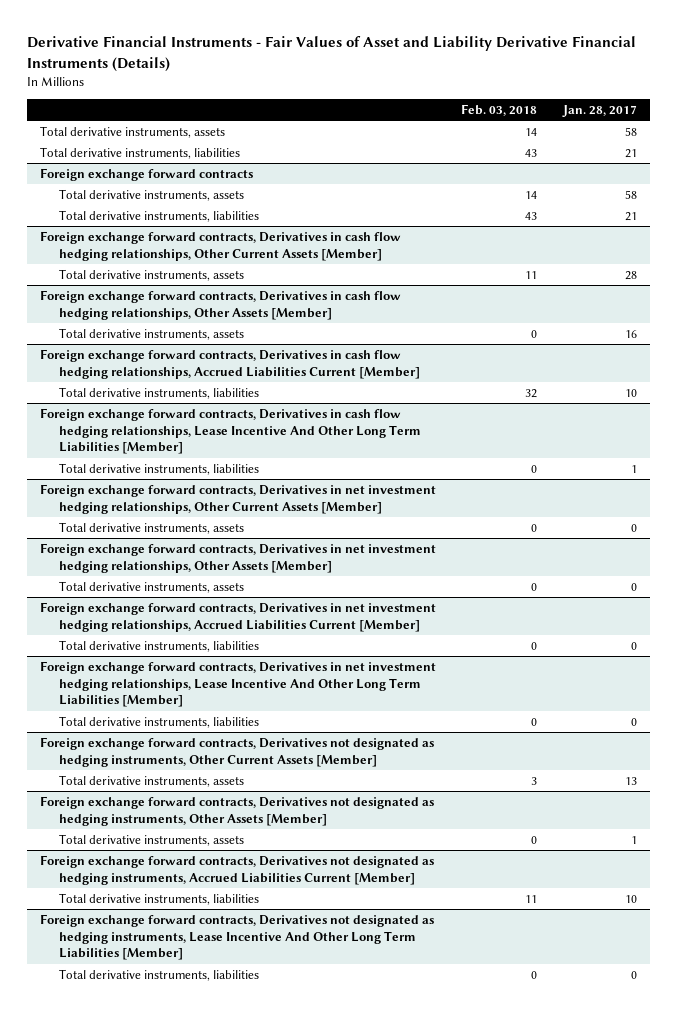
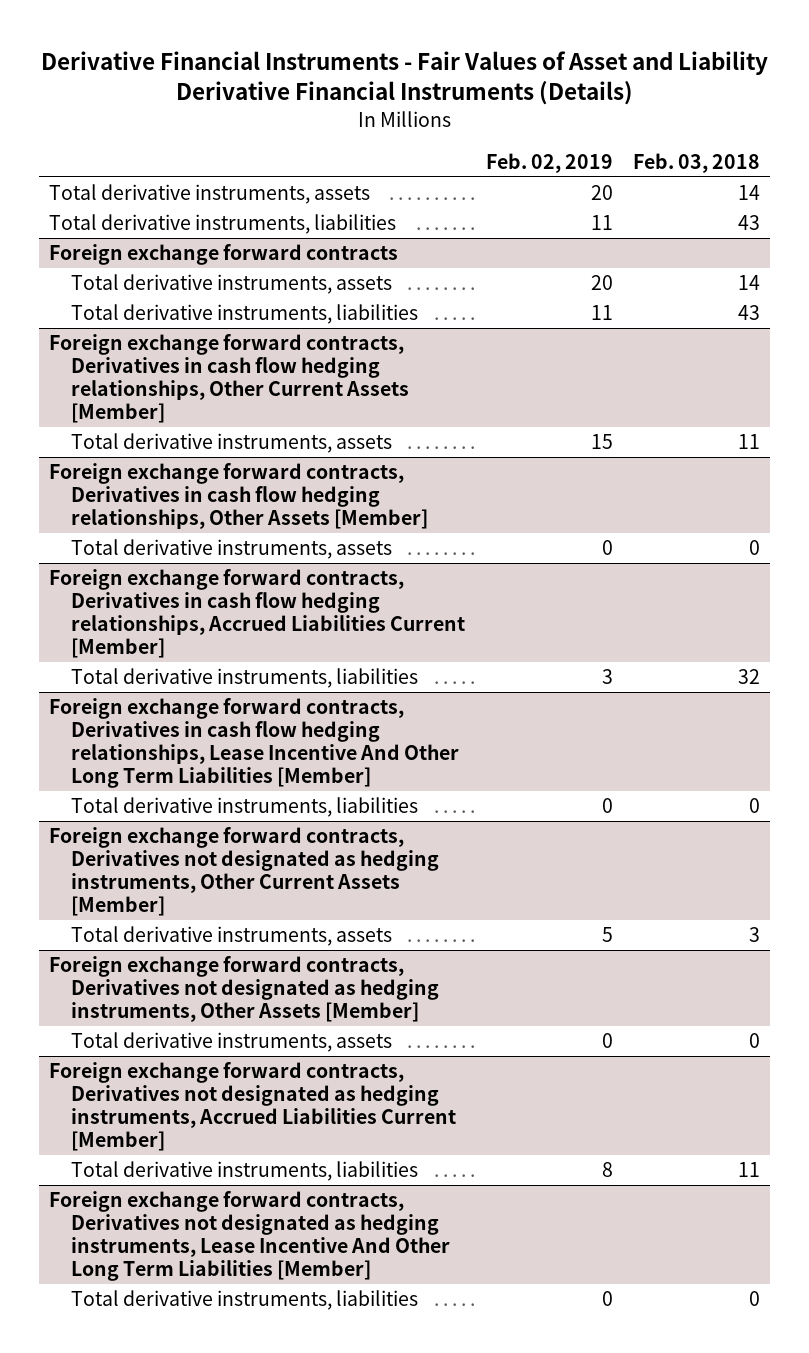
- | Feb. 03, 2018 | Jan. 28, 2017
+ | Feb. 02, 2019 | Feb. 03, 2018
- Foreign exchange forward contracts, Derivatives in net investment hedging relationships, Other Current Assets [Member]
- Total derivative instruments, assets | 0 | 0
- Foreign exchange forward contracts, Derivatives in net investment hedging relationships, Other Assets [Member]
- Total derivative instruments, assets | 0 | 0
- Foreign exchange forward contracts, Derivatives in net investment hedging relationships, Accrued Liabilities Current [Member]
- Total derivative instruments, liabilities | 0 | 0
- Foreign exchange forward contracts, Derivatives in net investment hedging relationships, Lease Incentive And Other Long Term Liabilities [Member]
- Total derivative instruments, liabilities | 0 | 0

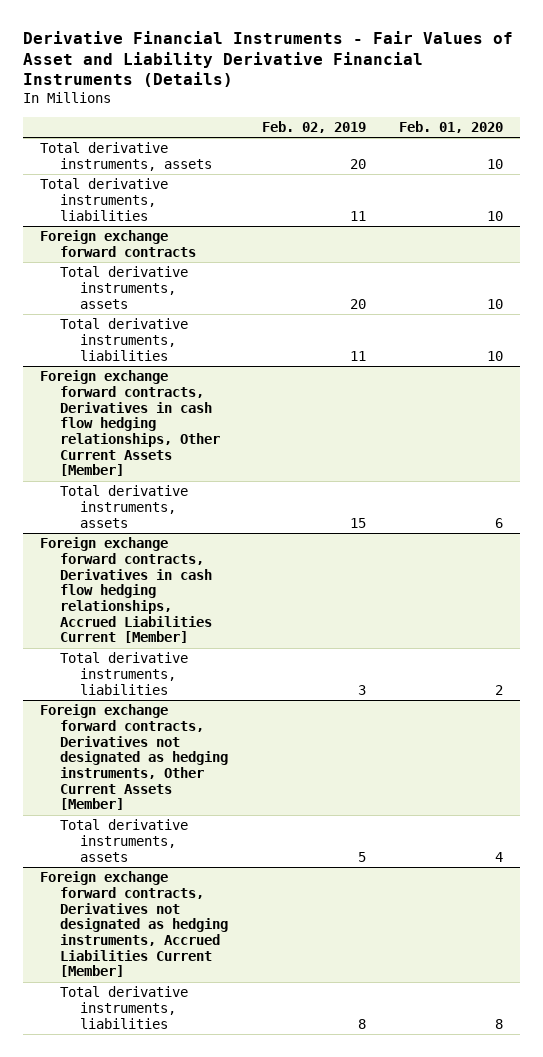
- | Feb. 02, 2019 | Feb. 03, 2018
+ | Feb. 02, 2019 | Feb. 01, 2020
- Foreign exchange forward contracts, Derivatives in cash flow hedging relationships, Other Assets [Member]
- Total derivative instruments, assets | 0 | 0
- Foreign exchange forward contracts, Derivatives in cash flow hedging relationships, Lease Incentive And Other Long Term Liabilities [Member]
- Total derivative instruments, liabilities | 0 | 0
- Foreign exchange forward contracts, Derivatives not designated as hedging instruments, Other Assets [Member]
- Total derivative instruments, assets | 0 | 0
- Foreign exchange forward contracts, Derivatives not designated as hedging instruments, Lease Incentive And Other Long Term Liabilities [Member]
- Total derivative instruments, liabilities | 0 | 0

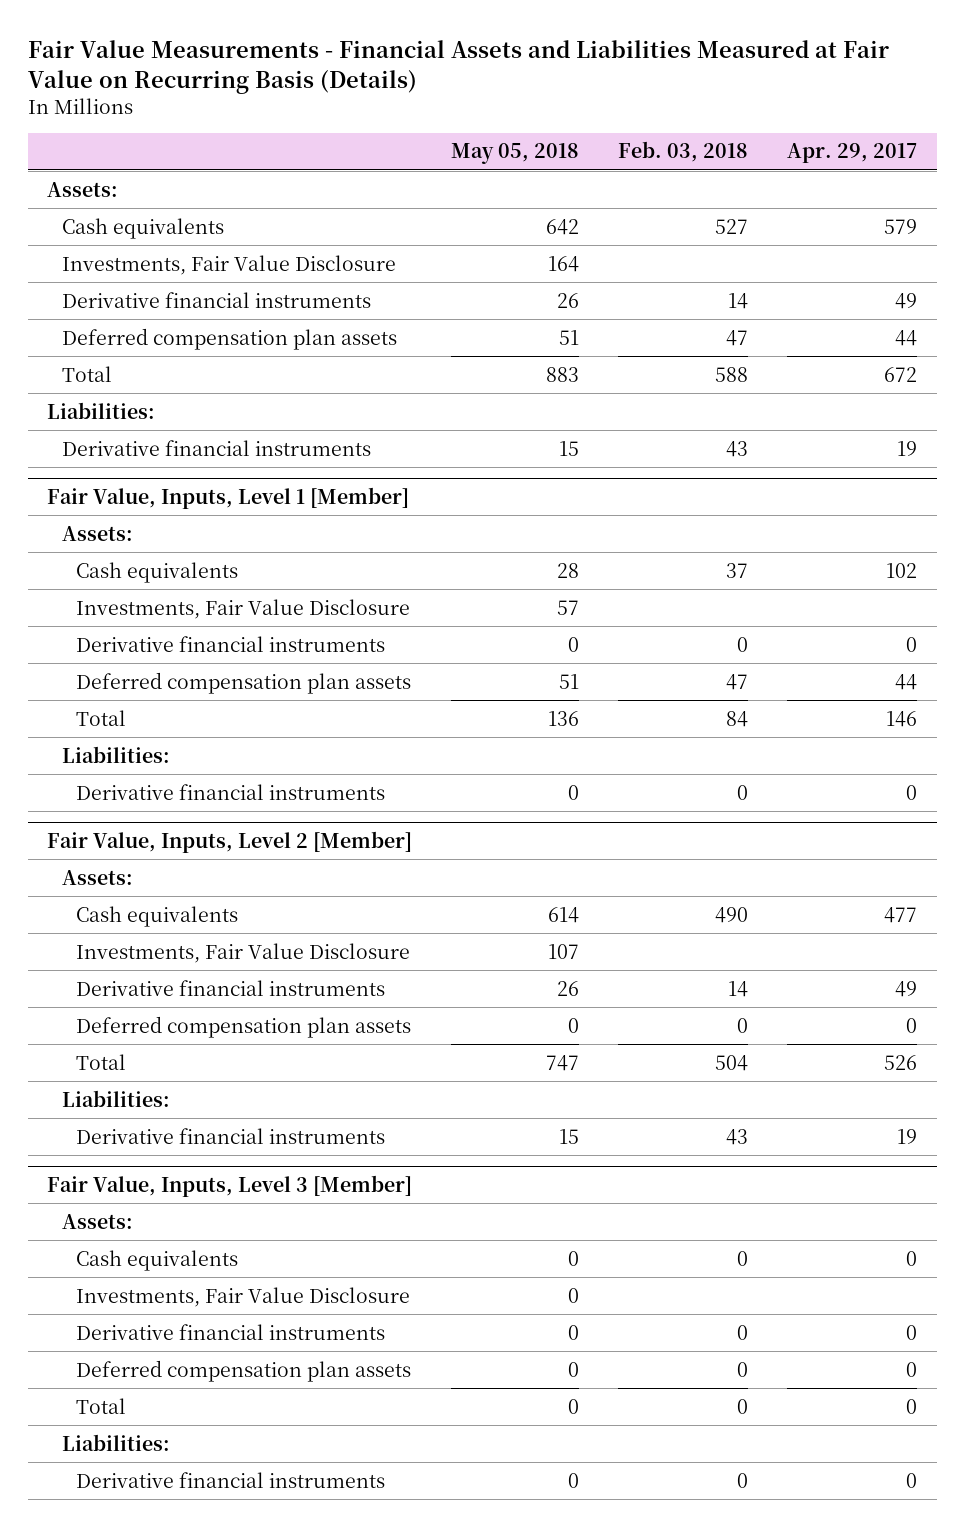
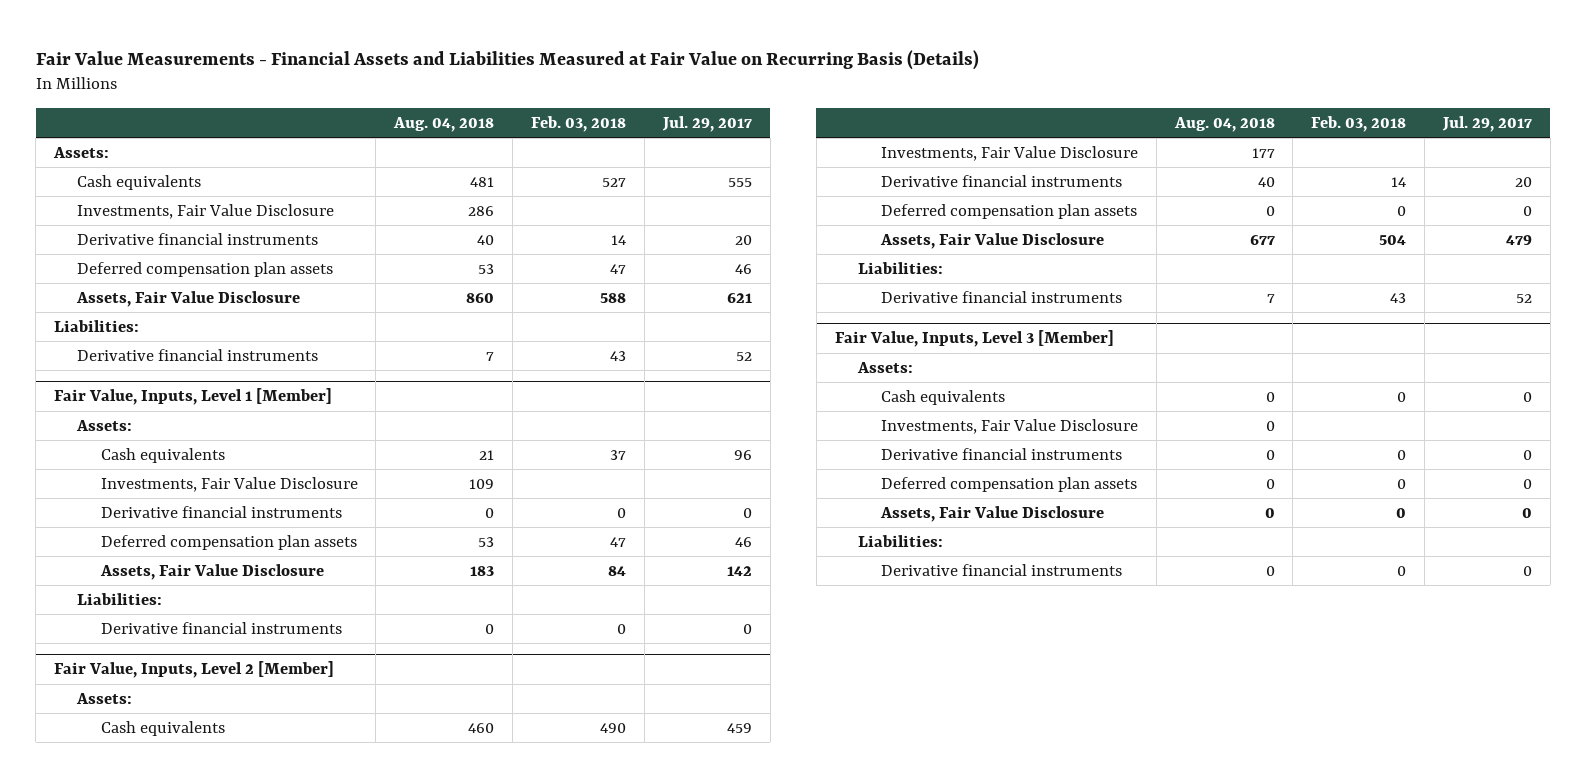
- | May 05, 2018 | Feb. 03, 2018 | Apr. 29, 2017
+ | Aug. 04, 2018 | Feb. 03, 2018 | Jul. 29, 2017
- Total | 883 | 588 | 672
+ Assets, Fair Value Disclosure | 860 | 588 | 621
@ Fair Value, Inputs, Level 1 [Member]
- Total | 136 | 84 | 146
+ Assets, Fair Value Disclosure | 183 | 84 | 142
@ Fair Value, Inputs, Level 2 [Member]
- Total | 747 | 504 | 526
+ Assets, Fair Value Disclosure | 677 | 504 | 479
@ Fair Value, Inputs, Level 3 [Member]
- Total | 0 | 0 | 0
+ Assets, Fair Value Disclosure | 0 | 0 | 0

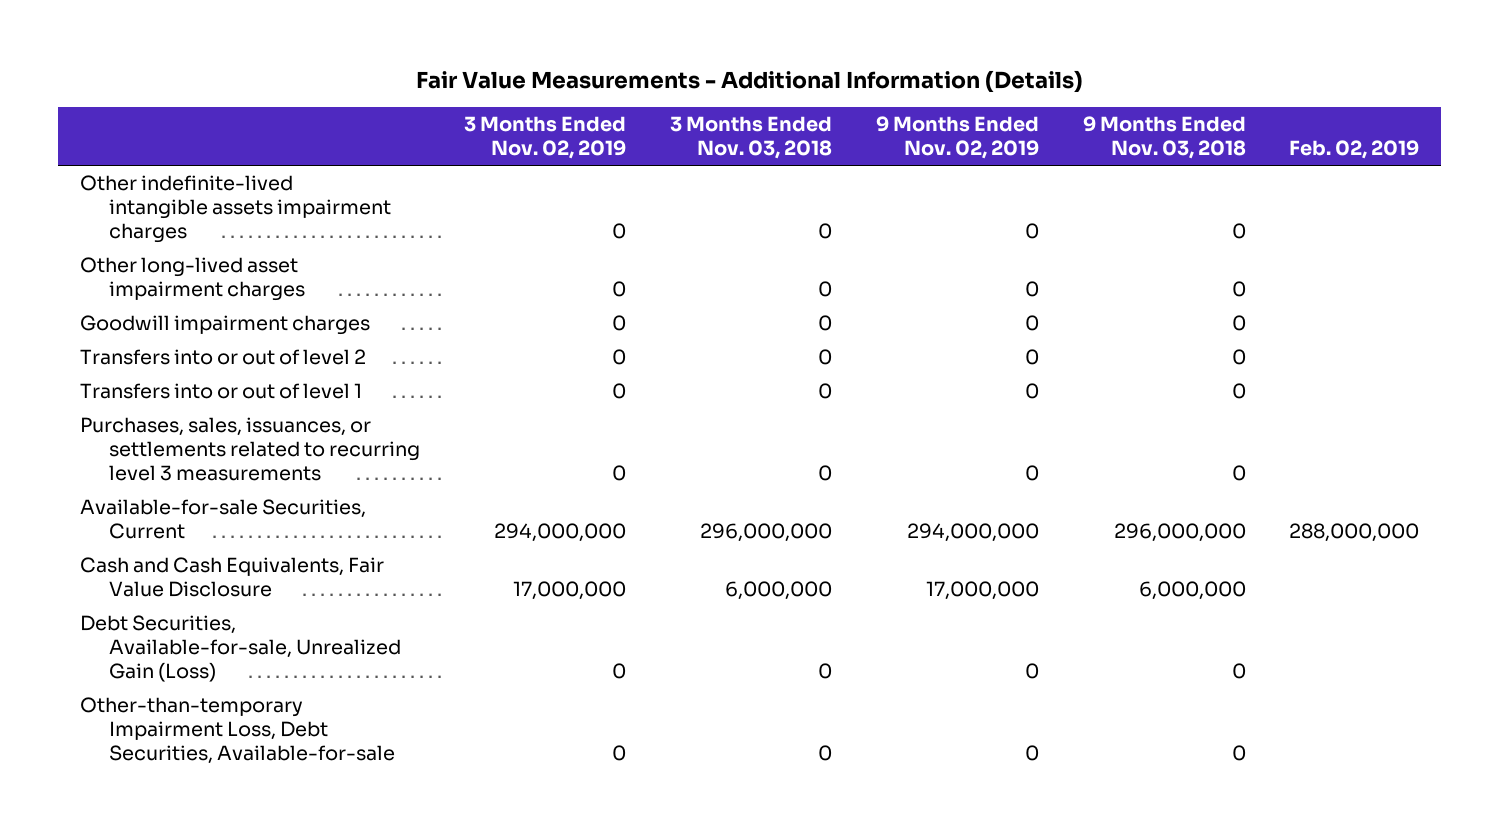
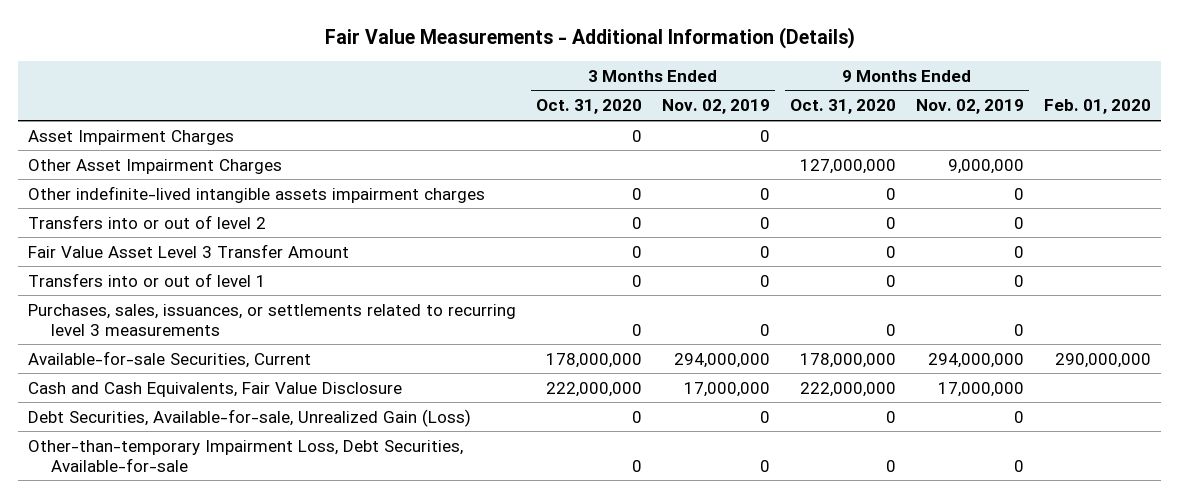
- | 3 Months Ended Nov. 02, 2019 | 3 Months Ended Nov. 03, 2018 | 9 Months Ended Nov. 02, 2019 | 9 Months Ended Nov. 03, 2018 | Feb. 02, 2019
+ | 3 Months Ended Oct. 31, 2020 | 3 Months Ended Nov. 02, 2019 | 9 Months Ended Oct. 31, 2020 | 9 Months Ended Nov. 02, 2019 | Feb. 01, 2020
+ Asset Impairment Charges | 0 | 0 | | |
+ Other Asset Impairment Charges | | | 127,000,000 | 9,000,000 |
- Other long-lived asset impairment charges | 0 | 0 | 0 | 0 |
- Goodwill impairment charges | 0 | 0 | 0 | 0 |
+ Fair Value Asset Level 3 Transfer Amount | 0 | 0 | 0 | 0 |

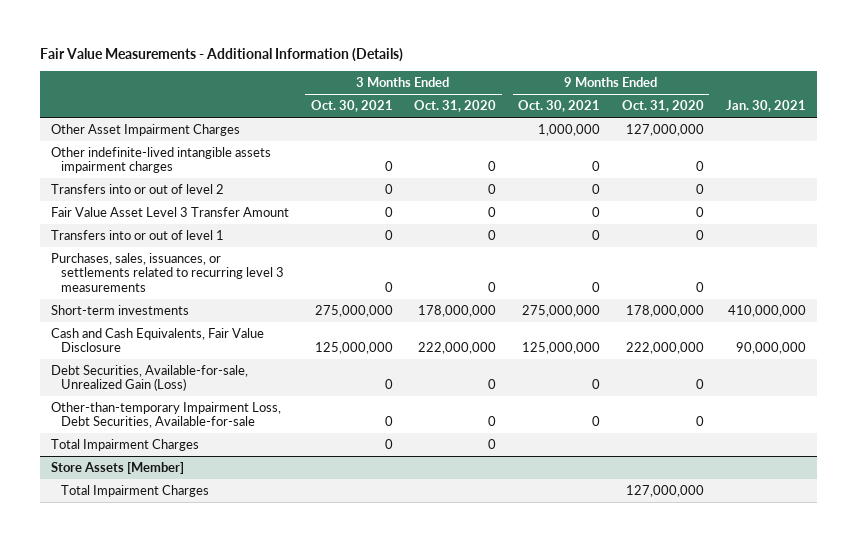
- | 3 Months Ended Oct. 31, 2020 | 3 Months Ended Nov. 02, 2019 | 9 Months Ended Oct. 31, 2020 | 9 Months Ended Nov. 02, 2019 | Feb. 01, 2020
+ | 3 Months Ended Oct. 30, 2021 | 3 Months Ended Oct. 31, 2020 | 9 Months Ended Oct. 30, 2021 | 9 Months Ended Oct. 31, 2020 | Jan. 30, 2021
- Asset Impairment Charges | 0 | 0 | | |
- Available-for-sale Securities, Current | 178,000,000 | 294,000,000 | 178,000,000 | 294,000,000 | 290,000,000
+ Short-term investments | 275,000,000 | 178,000,000 | 275,000,000 | 178,000,000 | 410,000,000
+ Total Impairment Charges | 0 | 0 | | |
+ Store Assets [Member]
+ Total Impairment Charges | | | | 127,000,000 |

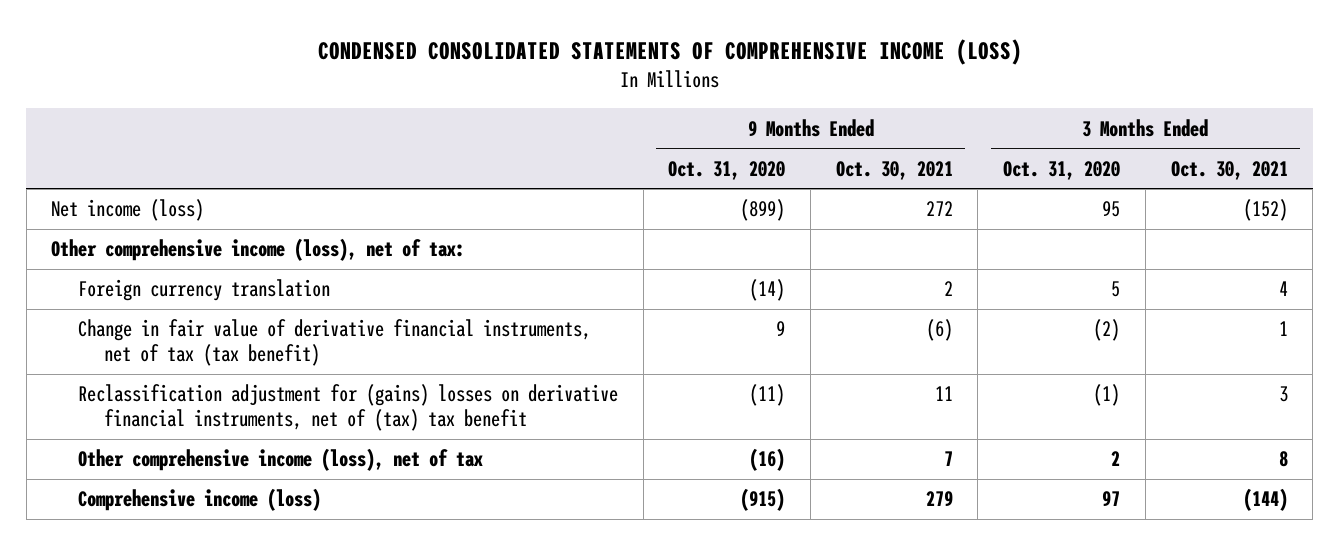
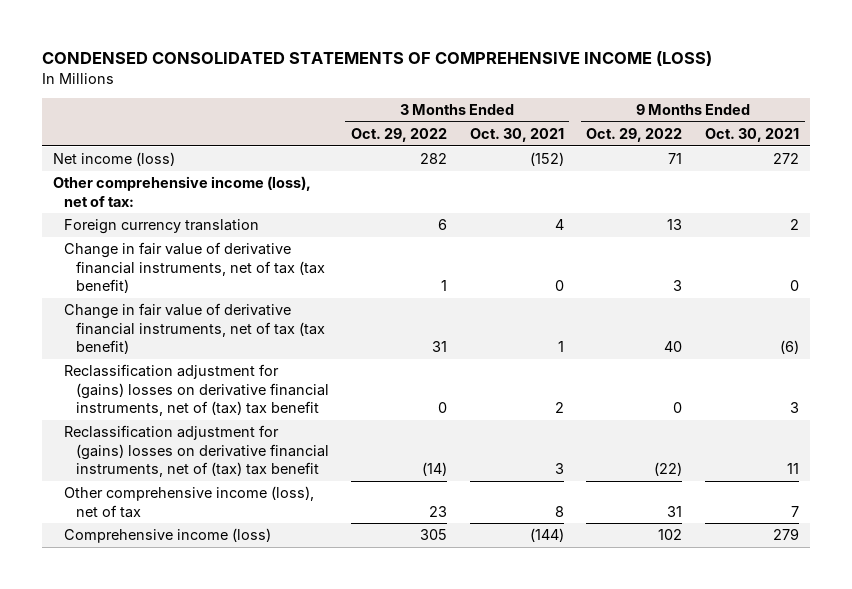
- | 9 Months Ended Oct. 31, 2020 | 9 Months Ended Oct. 30, 2021 | 3 Months Ended Oct. 31, 2020 | 3 Months Ended Oct. 30, 2021
+ | 3 Months Ended Oct. 29, 2022 | 3 Months Ended Oct. 30, 2021 | 9 Months Ended Oct. 29, 2022 | 9 Months Ended Oct. 30, 2021
+ Change in fair value of derivative financial instruments, net of tax (tax benefit) | 1 | 0 | 3 | 0
+ Reclassification adjustment for (gains) losses on derivative financial instruments, net of (tax) tax benefit | 0 | 2 | 0 | 3

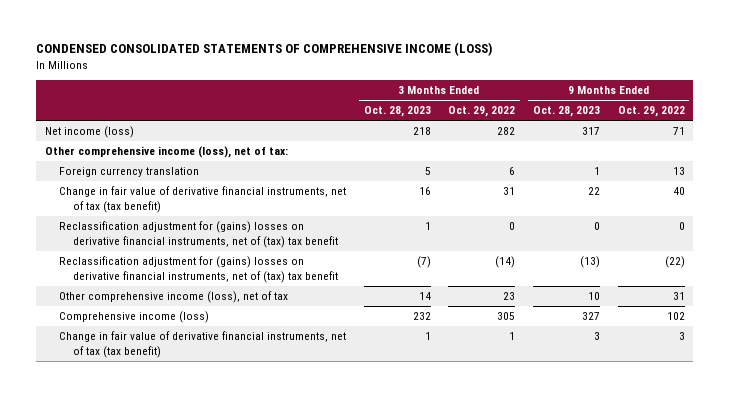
- | 3 Months Ended Oct. 29, 2022 | 3 Months Ended Oct. 30, 2021 | 9 Months Ended Oct. 29, 2022 | 9 Months Ended Oct. 30, 2021
+ | 3 Months Ended Oct. 28, 2023 | 3 Months Ended Oct. 29, 2022 | 9 Months Ended Oct. 28, 2023 | 9 Months Ended Oct. 29, 2022
moved down: Change in fair value of derivative financial instruments, net of tax (tax benefit) | 1 | 1 | 3 | 3

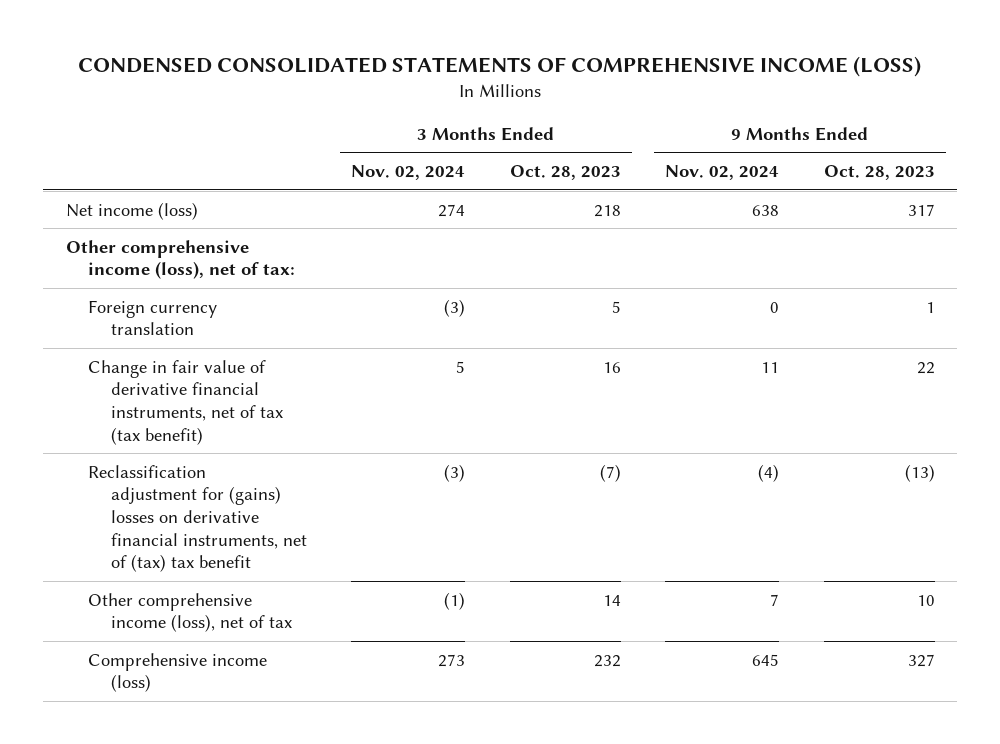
- | 3 Months Ended Oct. 28, 2023 | 3 Months Ended Oct. 29, 2022 | 9 Months Ended Oct. 28, 2023 | 9 Months Ended Oct. 29, 2022
+ | 3 Months Ended Nov. 02, 2024 | 3 Months Ended Oct. 28, 2023 | 9 Months Ended Nov. 02, 2024 | 9 Months Ended Oct. 28, 2023
- Reclassification adjustment for (gains) losses on derivative financial instruments, net of (tax) tax benefit | 1 | 0 | 0 | 0
- Change in fair value of derivative financial instruments, net of tax (tax benefit) | 1 | 1 | 3 | 3

